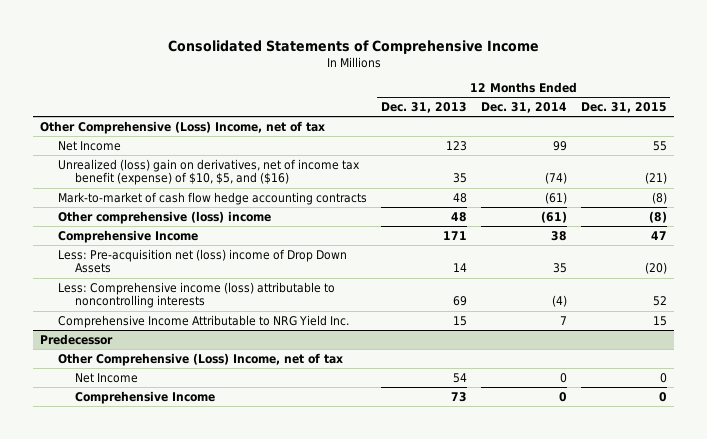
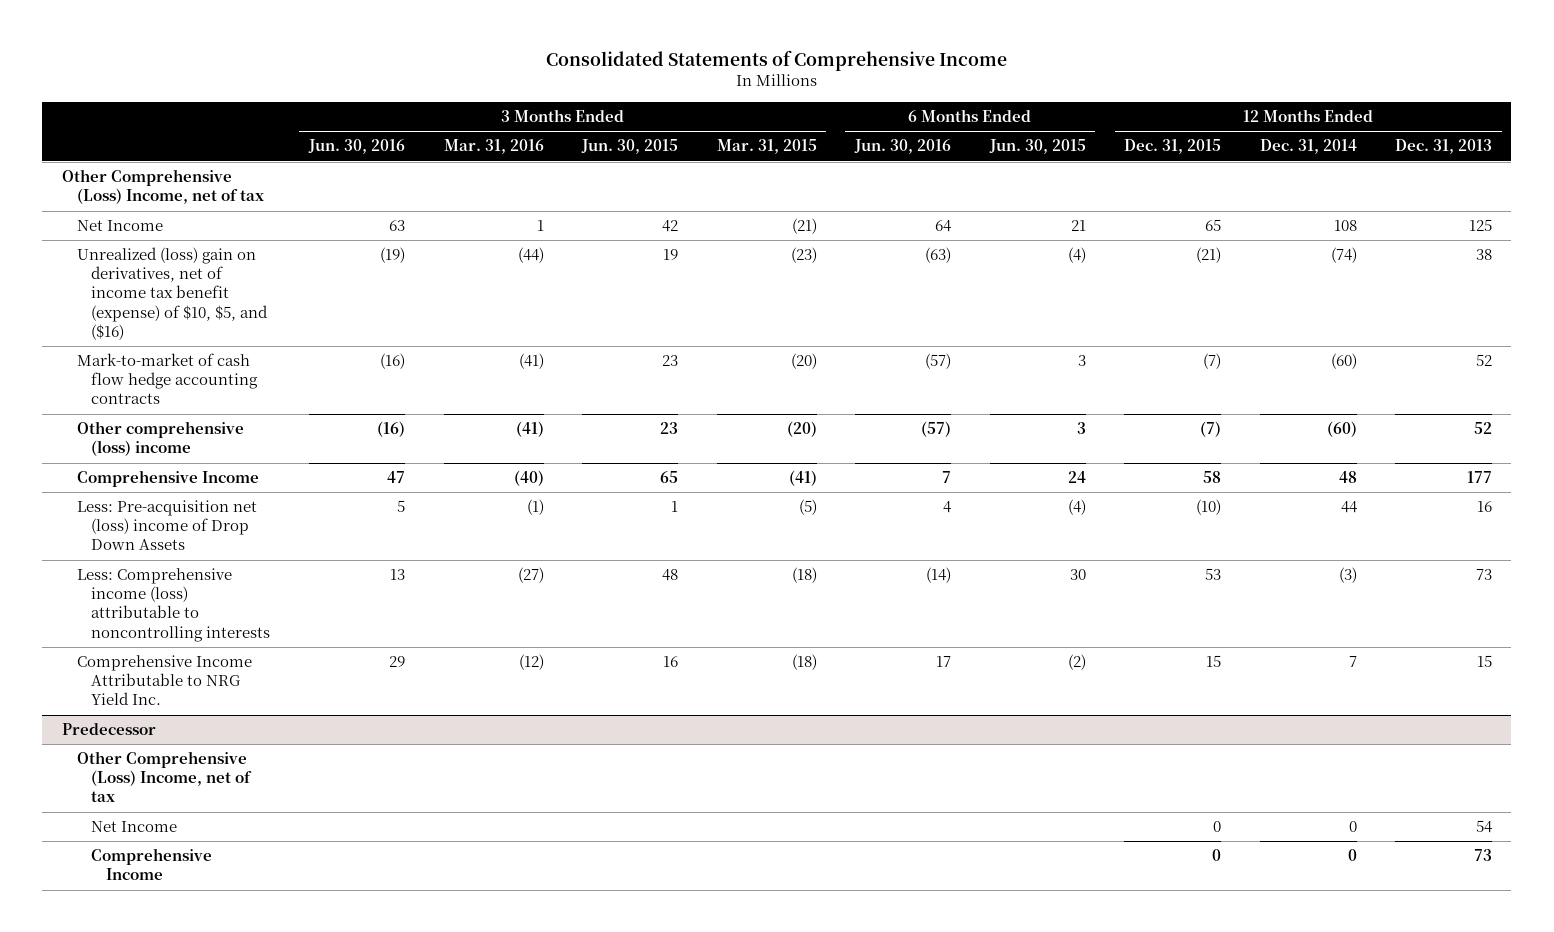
- | 12 Months Ended Dec. 31, 2013 | 12 Months Ended Dec. 31, 2014 | 12 Months Ended Dec. 31, 2015
+ | 3 Months Ended Jun. 30, 2016 | 3 Months Ended Mar. 31, 2016 | 3 Months Ended Jun. 30, 2015 | 3 Months Ended Mar. 31, 2015 | 6 Months Ended Jun. 30, 2016 | 6 Months Ended Jun. 30, 2015 | 12 Months Ended Dec. 31, 2015 | 12 Months Ended Dec. 31, 2014 | 12 Months Ended Dec. 31, 2013
- Net Income | 123 | 99 | 55
- Unrealized (loss) gain on derivatives, net of income tax benefit (expense) of $10, $5, and ($16) | 35 | (74) | (21)
- Mark-to-market of cash flow hedge accounting contracts | 48 | (61) | (8)
- Other comprehensive (loss) income | 48 | (61) | (8)
- Comprehensive Income | 171 | 38 | 47
- Less: Pre-acquisition net (loss) income of Drop Down Assets | 14 | 35 | (20)
- Less: Comprehensive income (loss) attributable to noncontrolling interests | 69 | (4) | 52
+ Net Income | 63 | 1 | 42 | (21) | 64 | 21 | 65 | 108 | 125
+ Unrealized (loss) gain on derivatives, net of income tax benefit (expense) of $10, $5, and ($16) | (19) | (44) | 19 | (23) | (63) | (4) | (21) | (74) | 38
+ Mark-to-market of cash flow hedge accounting contracts | (16) | (41) | 23 | (20) | (57) | 3 | (7) | (60) | 52
+ Other comprehensive (loss) income | (16) | (41) | 23 | (20) | (57) | 3 | (7) | (60) | 52
+ Comprehensive Income | 47 | (40) | 65 | (41) | 7 | 24 | 58 | 48 | 177
+ Less: Pre-acquisition net (loss) income of Drop Down Assets | 5 | (1) | 1 | (5) | 4 | (4) | (10) | 44 | 16
+ Less: Comprehensive income (loss) attributable to noncontrolling interests | 13 | (27) | 48 | (18) | (14) | 30 | 53 | (3) | 73

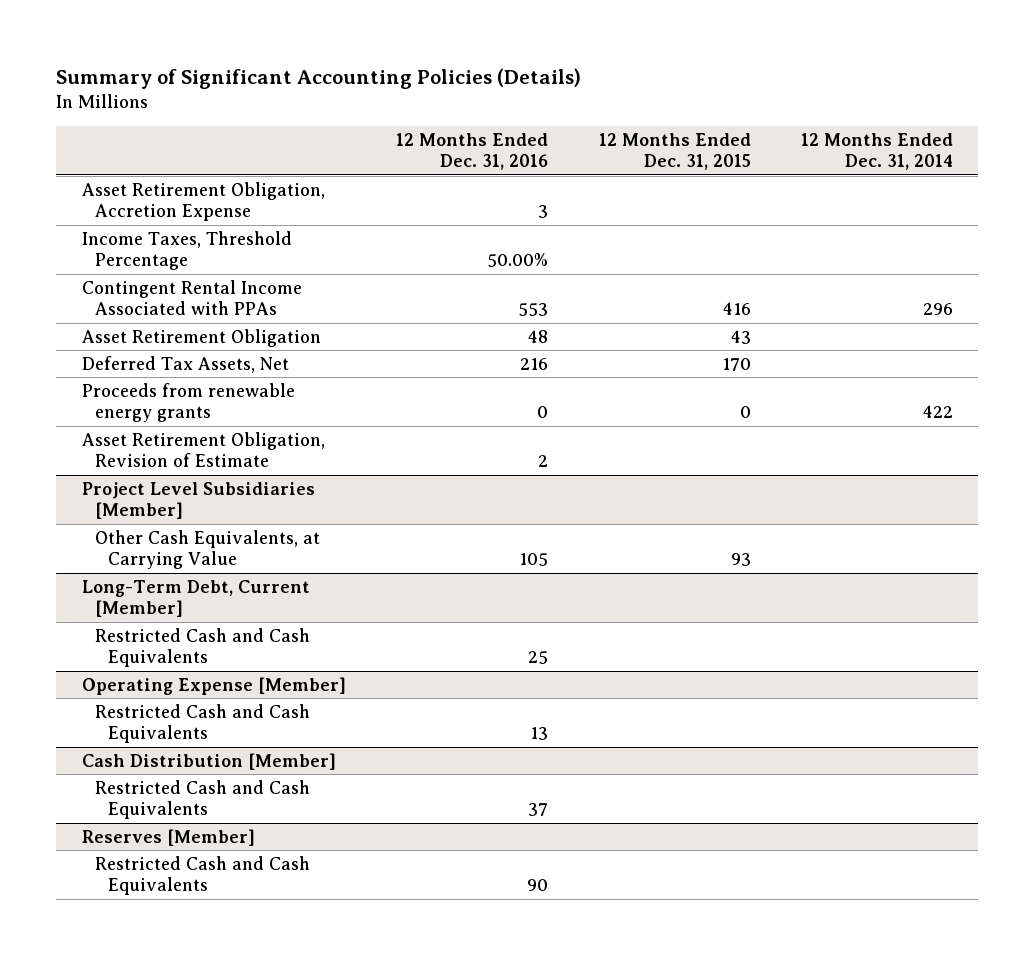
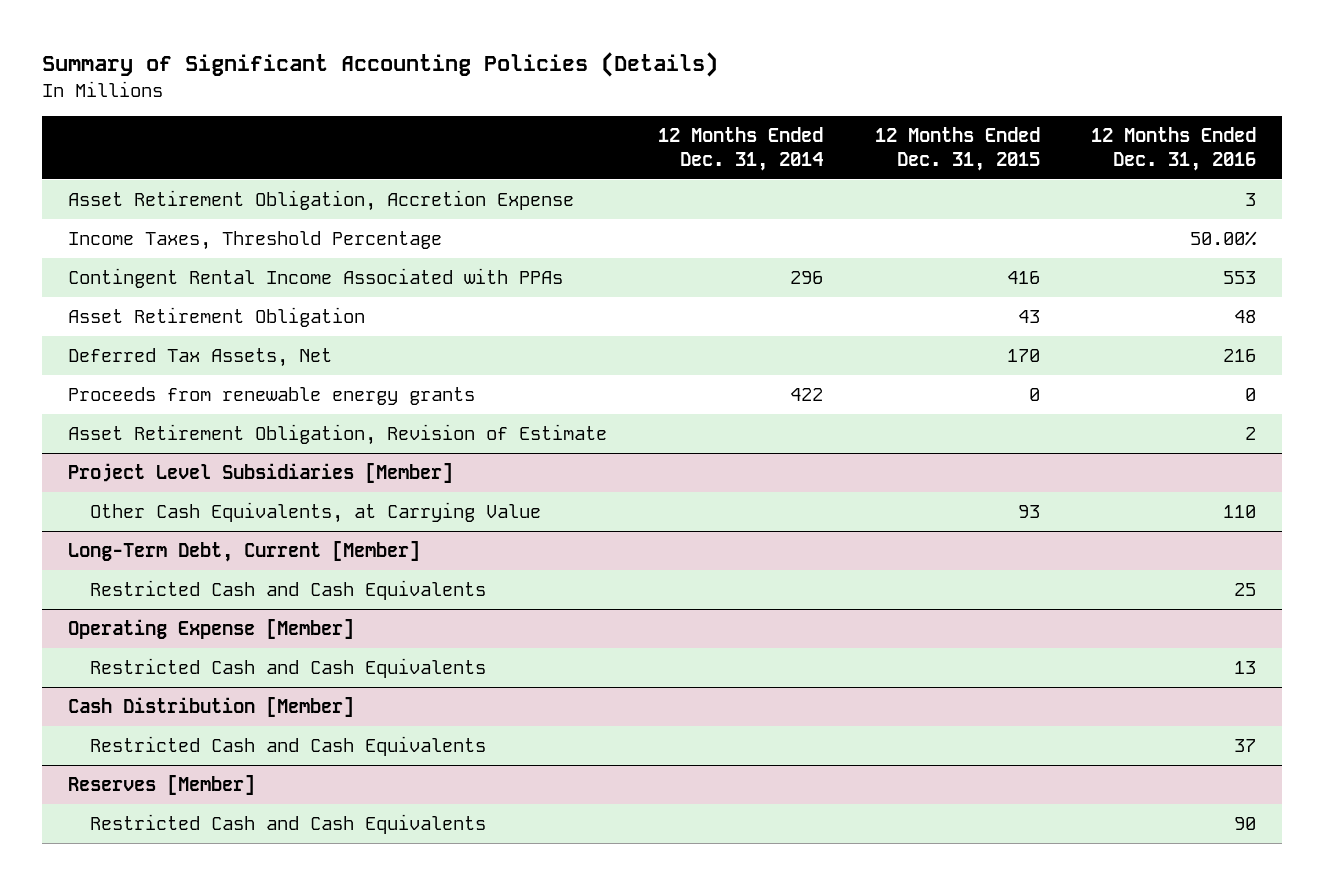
- | 12 Months Ended Dec. 31, 2016 | 12 Months Ended Dec. 31, 2015 | 12 Months Ended Dec. 31, 2014
+ | 12 Months Ended Dec. 31, 2014 | 12 Months Ended Dec. 31, 2015 | 12 Months Ended Dec. 31, 2016
@ Project Level Subsidiaries [Member]
- Other Cash Equivalents, at Carrying Value | 105 | 93 |
+ Other Cash Equivalents, at Carrying Value | | 93 | 110

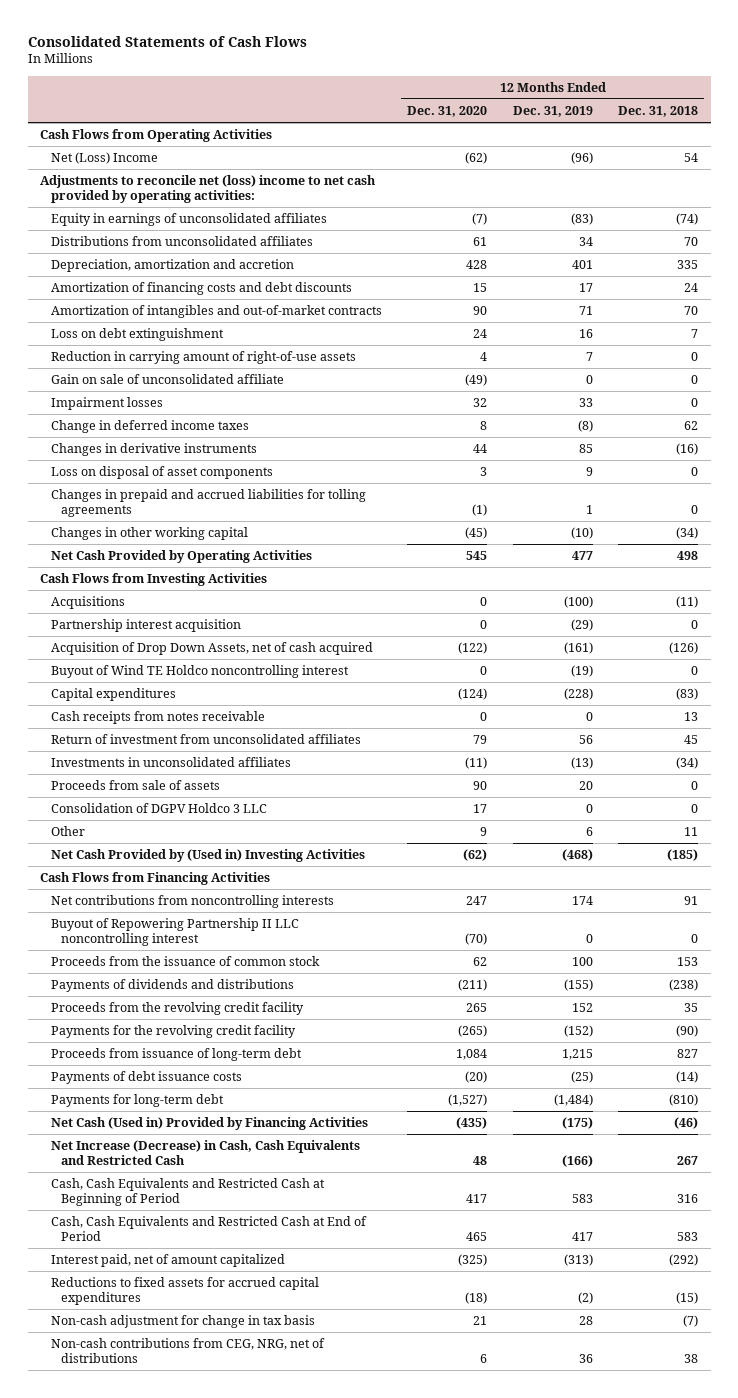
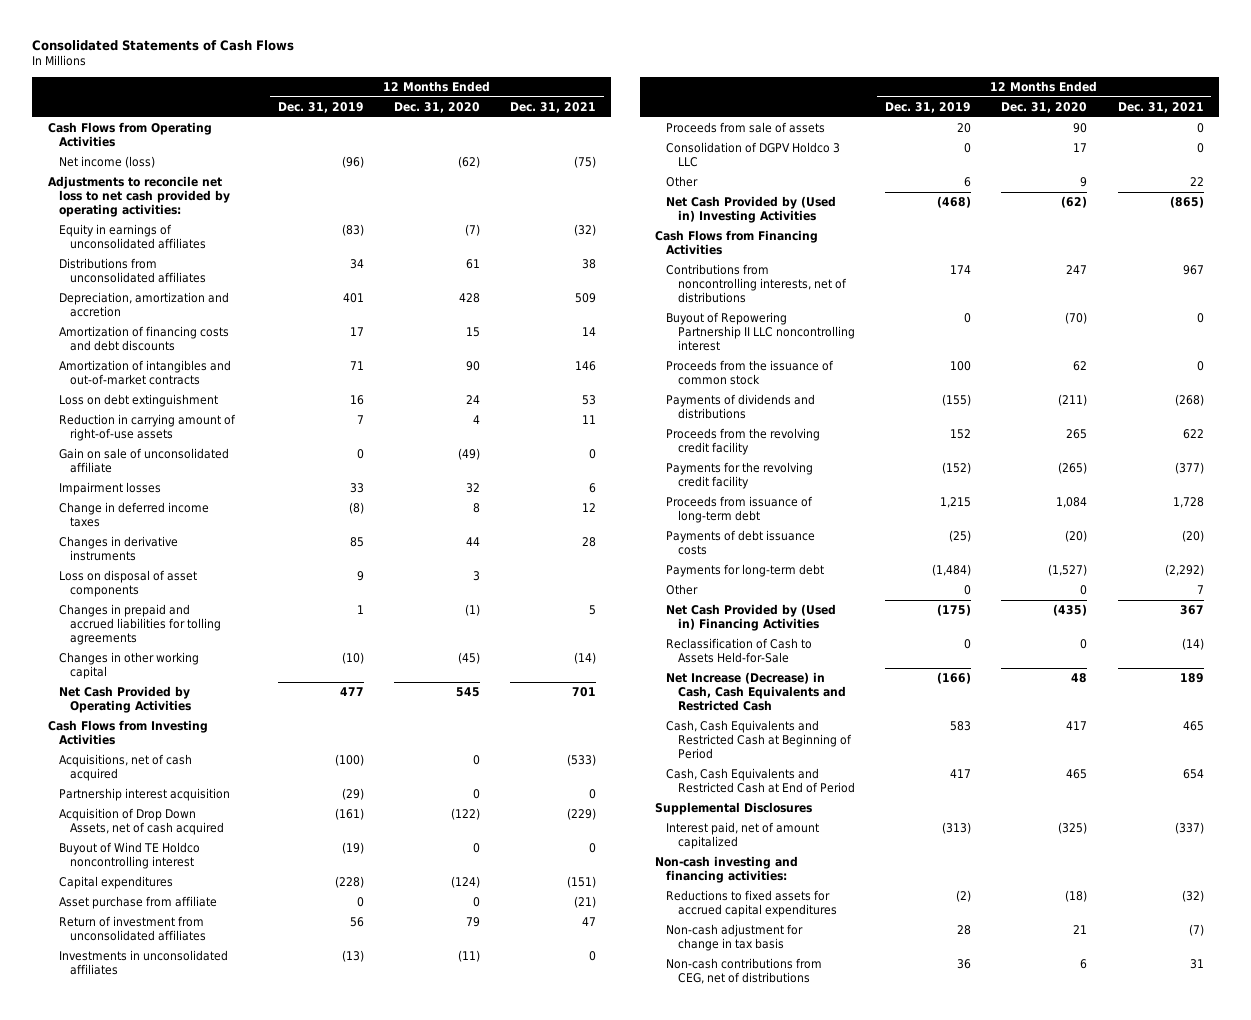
- | 12 Months Ended Dec. 31, 2020 | 12 Months Ended Dec. 31, 2019 | 12 Months Ended Dec. 31, 2018
+ | 12 Months Ended Dec. 31, 2019 | 12 Months Ended Dec. 31, 2020 | 12 Months Ended Dec. 31, 2021
- Net (Loss) Income | (62) | (96) | 54
- Adjustments to reconcile net (loss) income to net cash provided by operating activities:
+ Net income (loss) | (96) | (62) | (75)
+ Adjustments to reconcile net loss to net cash provided by operating activities:
- Acquisitions | 0 | (100) | (11)
+ Acquisitions, net of cash acquired | (100) | 0 | (533)
- Cash receipts from notes receivable | 0 | 0 | 13
+ Asset purchase from affiliate | 0 | 0 | (21)
- Net contributions from noncontrolling interests | 247 | 174 | 91
+ Contributions from noncontrolling interests, net of distributions | 174 | 247 | 967
- Net Cash (Used in) Provided by Financing Activities | (435) | (175) | (46)
+ Other | 0 | 0 | 7
+ Net Cash Provided by (Used in) Financing Activities | (175) | (435) | 367
+ Reclassification of Cash to Assets Held-for-Sale | 0 | 0 | (14)
+ Supplemental Disclosures
+ Non-cash investing and financing activities:
- Non-cash contributions from CEG, NRG, net of distributions | 6 | 36 | 38
+ Non-cash contributions from CEG, net of distributions | 36 | 6 | 31

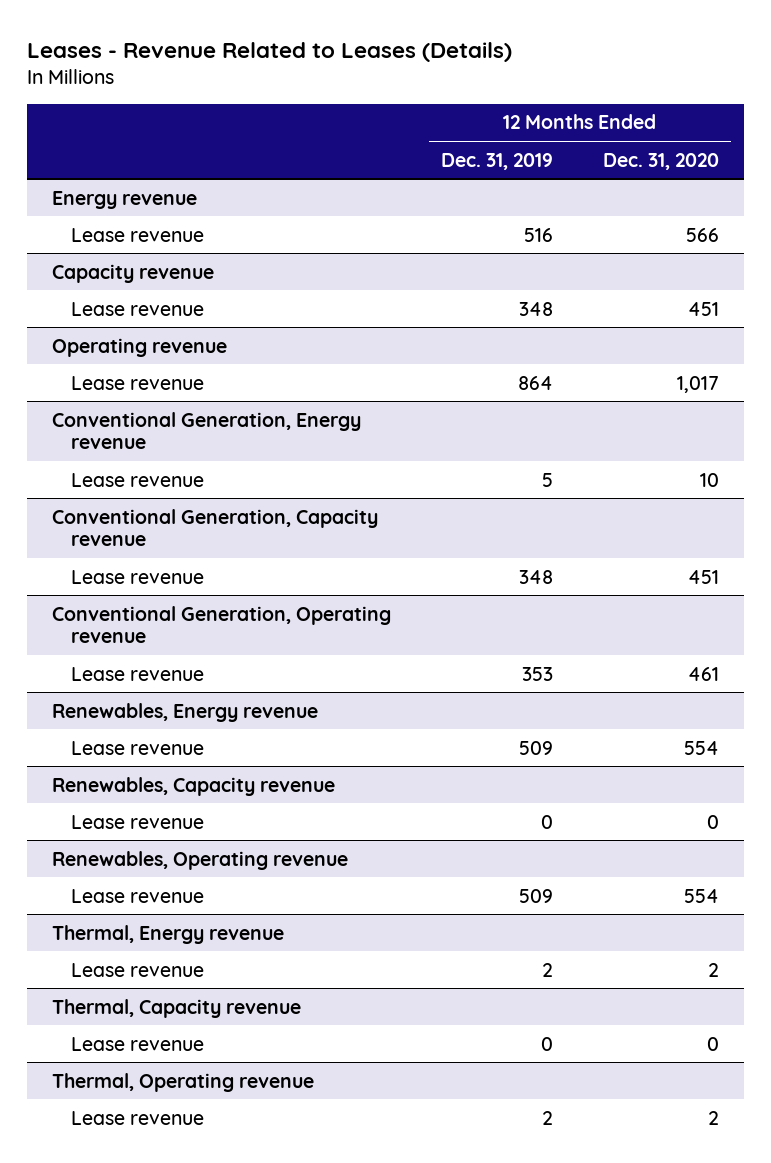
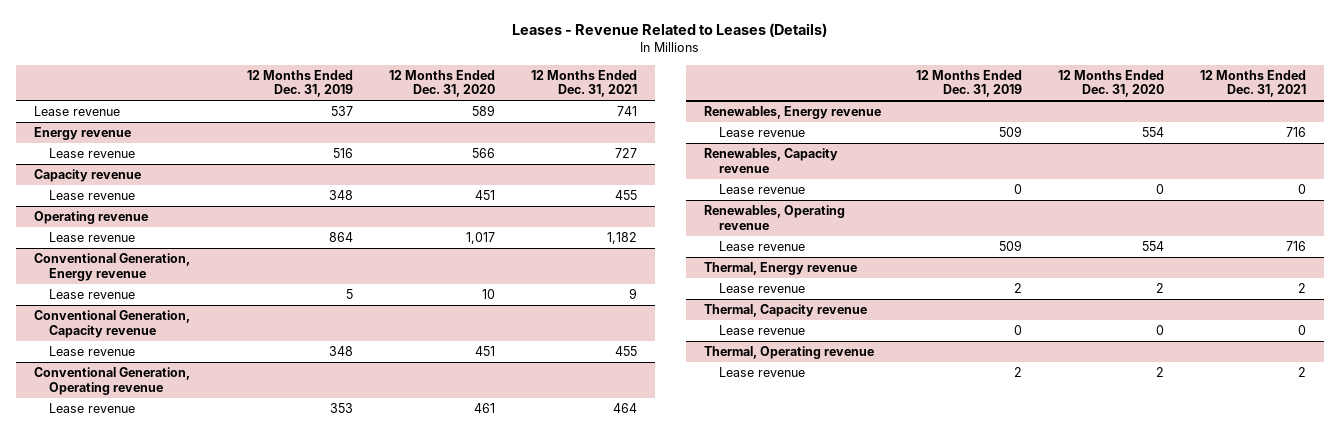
- | 12 Months Ended Dec. 31, 2019 | 12 Months Ended Dec. 31, 2020
+ | 12 Months Ended Dec. 31, 2019 | 12 Months Ended Dec. 31, 2020 | 12 Months Ended Dec. 31, 2021
+ Lease revenue | 537 | 589 | 741

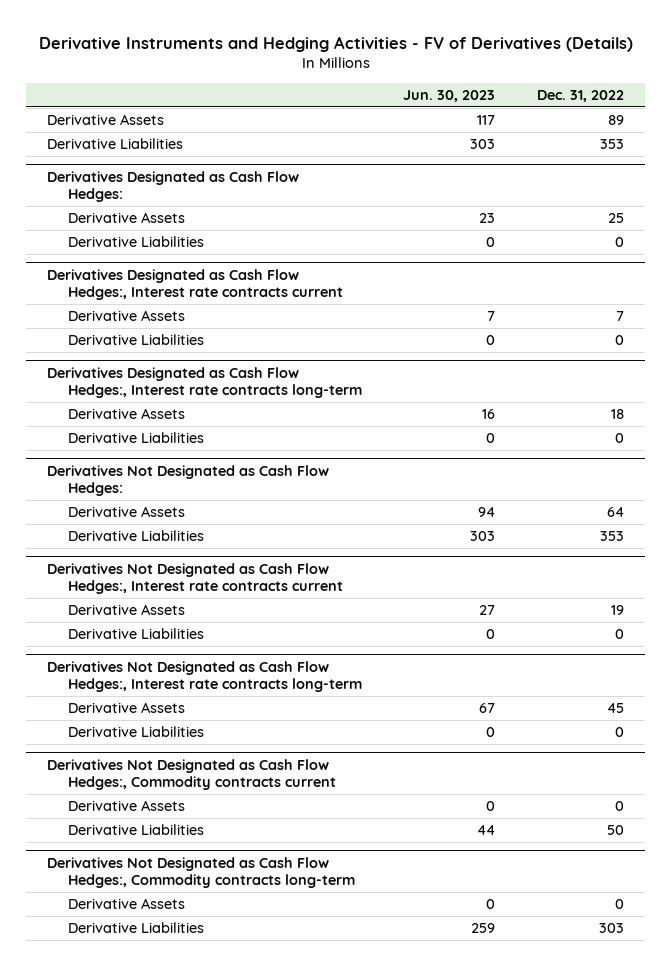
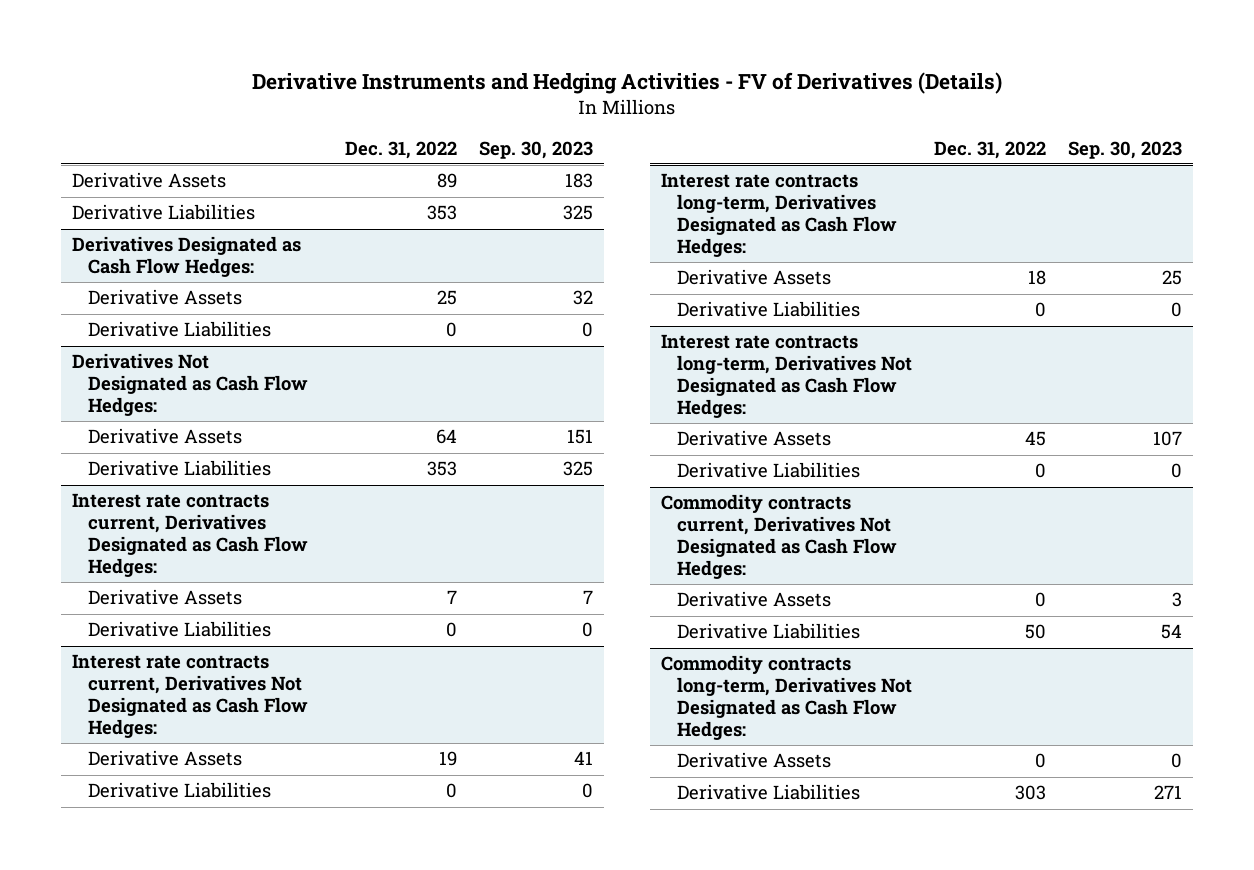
- | Jun. 30, 2023 | Dec. 31, 2022
+ | Dec. 31, 2022 | Sep. 30, 2023
- Derivatives Designated as Cash Flow Hedges:, Interest rate contracts current
- Derivative Assets | 7 | 7
- Derivative Liabilities | 0 | 0
- Derivatives Designated as Cash Flow Hedges:, Interest rate contracts long-term
- Derivative Assets | 16 | 18
- Derivative Liabilities | 0 | 0
- Derivatives Not Designated as Cash Flow Hedges:, Interest rate contracts current
+ Interest rate contracts current, Derivatives Designated as Cash Flow Hedges:
+ Derivative Assets | 7 | 7
+ Derivative Liabilities | 0 | 0
+ Interest rate contracts current, Derivatives Not Designated as Cash Flow Hedges:
- Derivatives Not Designated as Cash Flow Hedges:, Interest rate contracts long-term
+ Interest rate contracts long-term, Derivatives Designated as Cash Flow Hedges:
+ Derivative Assets | 18 | 25
+ Derivative Liabilities | 0 | 0
+ Interest rate contracts long-term, Derivatives Not Designated as Cash Flow Hedges:
- Derivatives Not Designated as Cash Flow Hedges:, Commodity contracts current
+ Commodity contracts current, Derivatives Not Designated as Cash Flow Hedges:
- Derivatives Not Designated as Cash Flow Hedges:, Commodity contracts long-term
+ Commodity contracts long-term, Derivatives Not Designated as Cash Flow Hedges:

